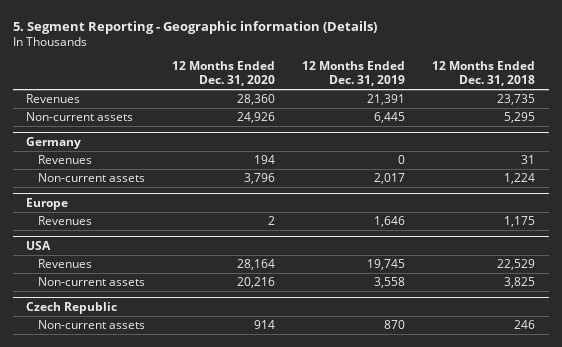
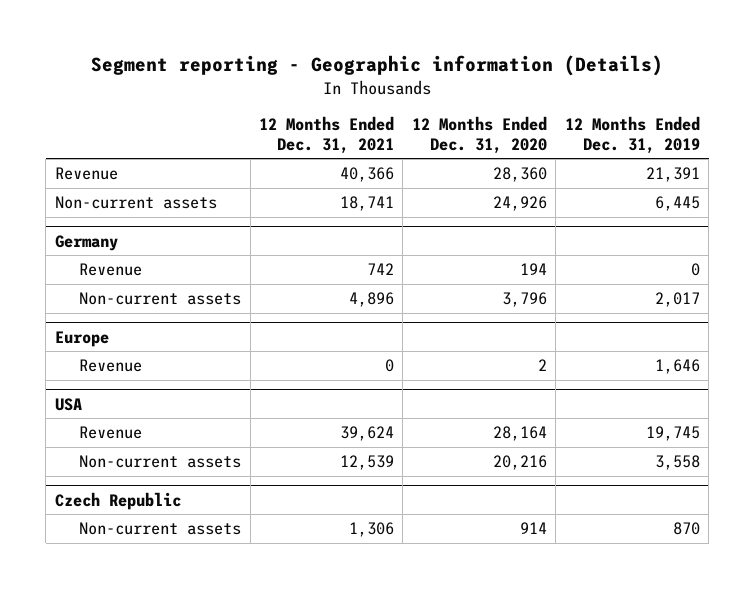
- 5. Segment Reporting - Geographic information (Details)
+ Segment reporting - Geographic information (Details)
- | 12 Months Ended Dec. 31, 2020 | 12 Months Ended Dec. 31, 2019 | 12 Months Ended Dec. 31, 2018
+ | 12 Months Ended Dec. 31, 2021 | 12 Months Ended Dec. 31, 2020 | 12 Months Ended Dec. 31, 2019
- Revenues | 28,360 | 21,391 | 23,735
+ Revenue | 40,366 | 28,360 | 21,391
@ Germany
- Revenues | 194 | 0 | 31
+ Revenue | 742 | 194 | 0
@ Europe
- Revenues | 2 | 1,646 | 1,175
+ Revenue | 0 | 2 | 1,646
@ USA
- Revenues | 28,164 | 19,745 | 22,529
+ Revenue | 39,624 | 28,164 | 19,745

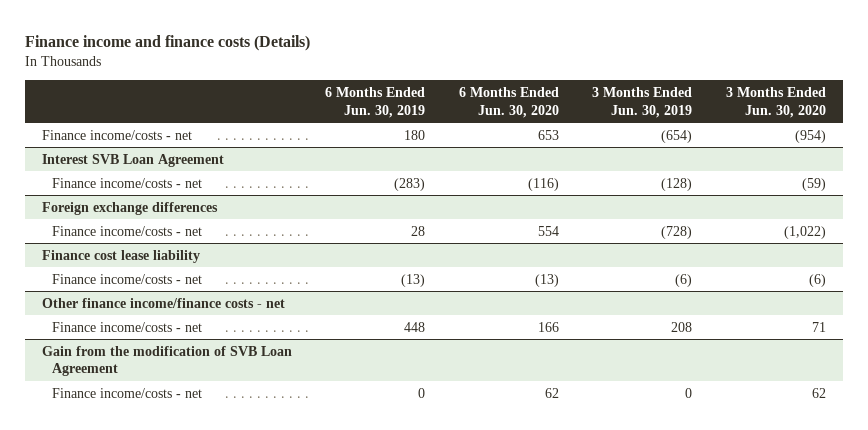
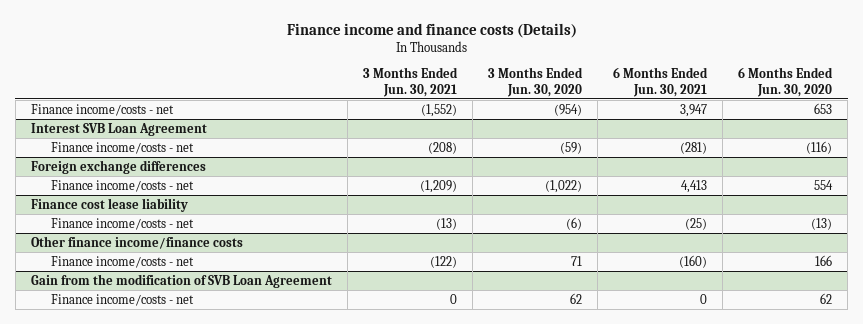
- | 6 Months Ended Jun. 30, 2019 | 6 Months Ended Jun. 30, 2020 | 3 Months Ended Jun. 30, 2019 | 3 Months Ended Jun. 30, 2020
+ | 3 Months Ended Jun. 30, 2021 | 3 Months Ended Jun. 30, 2020 | 6 Months Ended Jun. 30, 2021 | 6 Months Ended Jun. 30, 2020
- Other finance income/finance costs - net
+ Other finance income/finance costs

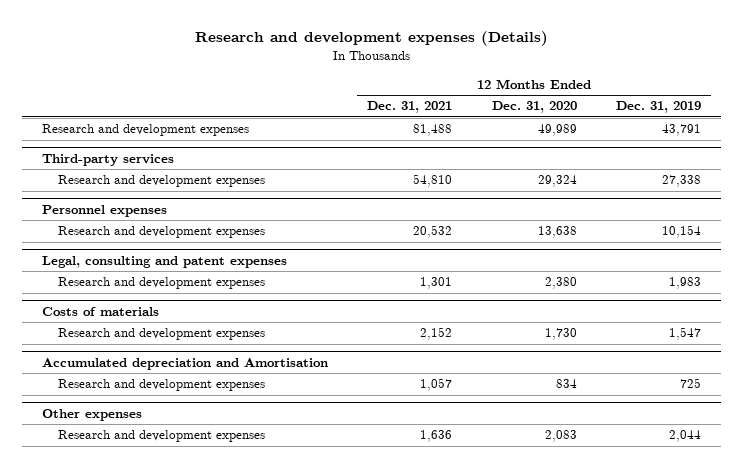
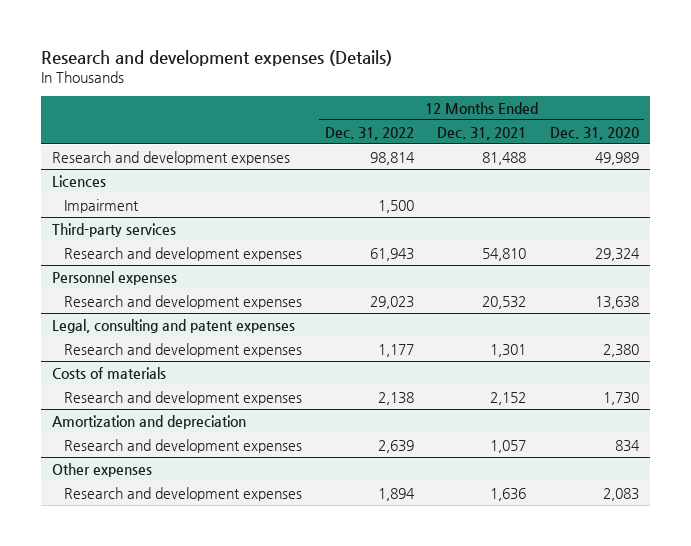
- | 12 Months Ended Dec. 31, 2021 | 12 Months Ended Dec. 31, 2020 | 12 Months Ended Dec. 31, 2019
+ | 12 Months Ended Dec. 31, 2022 | 12 Months Ended Dec. 31, 2021 | 12 Months Ended Dec. 31, 2020
+ Licences
+ Impairment | 1,500 | |
- Accumulated depreciation and Amortisation
+ Amortization and depreciation

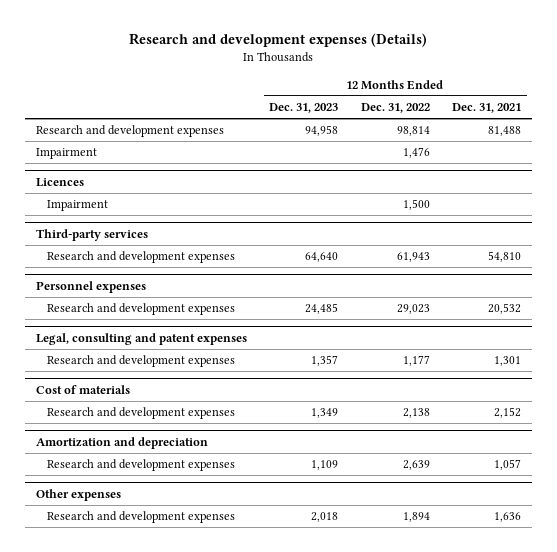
- | 12 Months Ended Dec. 31, 2022 | 12 Months Ended Dec. 31, 2021 | 12 Months Ended Dec. 31, 2020
+ | 12 Months Ended Dec. 31, 2023 | 12 Months Ended Dec. 31, 2022 | 12 Months Ended Dec. 31, 2021
+ Impairment | | 1,476 |
- Costs of materials
+ Cost of materials

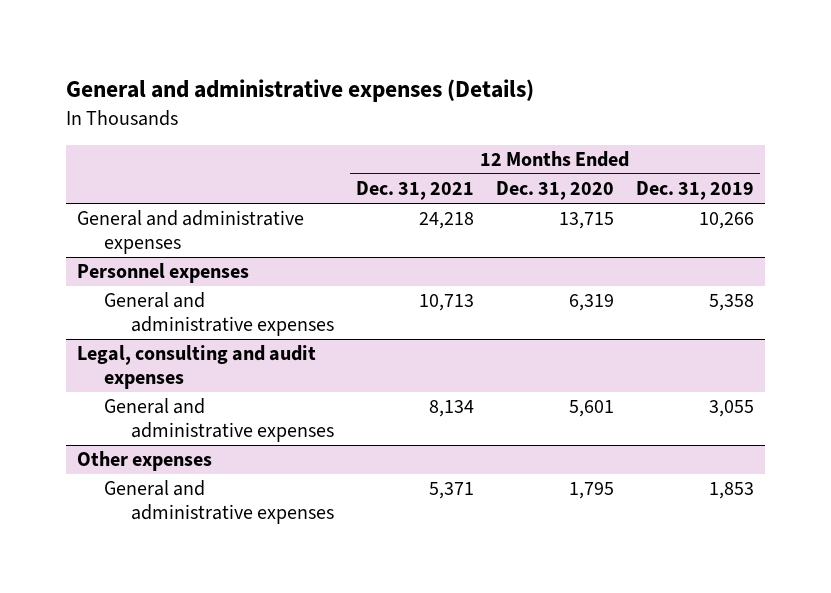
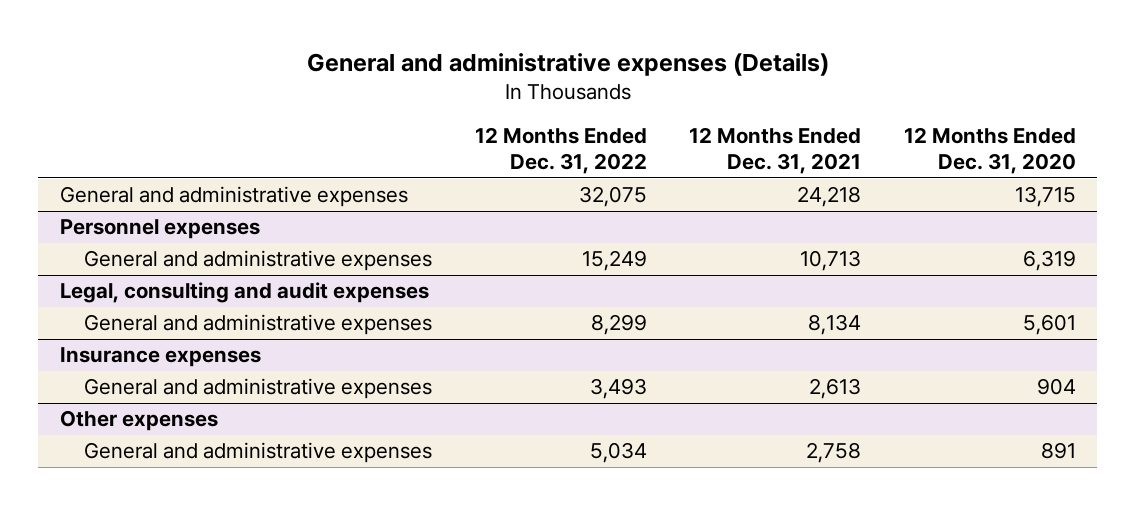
- | 12 Months Ended Dec. 31, 2021 | 12 Months Ended Dec. 31, 2020 | 12 Months Ended Dec. 31, 2019
+ | 12 Months Ended Dec. 31, 2022 | 12 Months Ended Dec. 31, 2021 | 12 Months Ended Dec. 31, 2020
+ Insurance expenses
+ General and administrative expenses | 3,493 | 2,613 | 904
@ Other expenses
- General and administrative expenses | 5,371 | 1,795 | 1,853
+ General and administrative expenses | 5,034 | 2,758 | 891

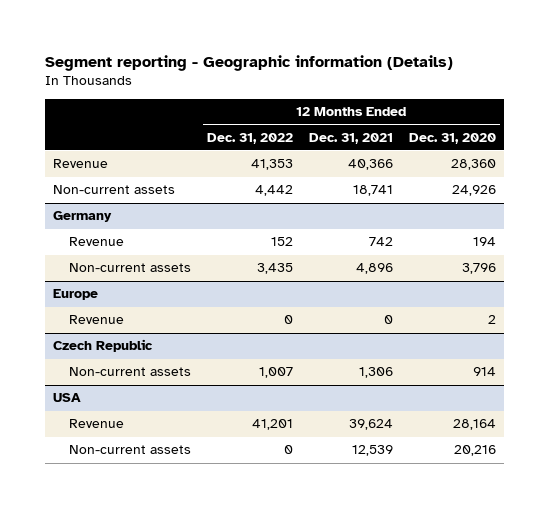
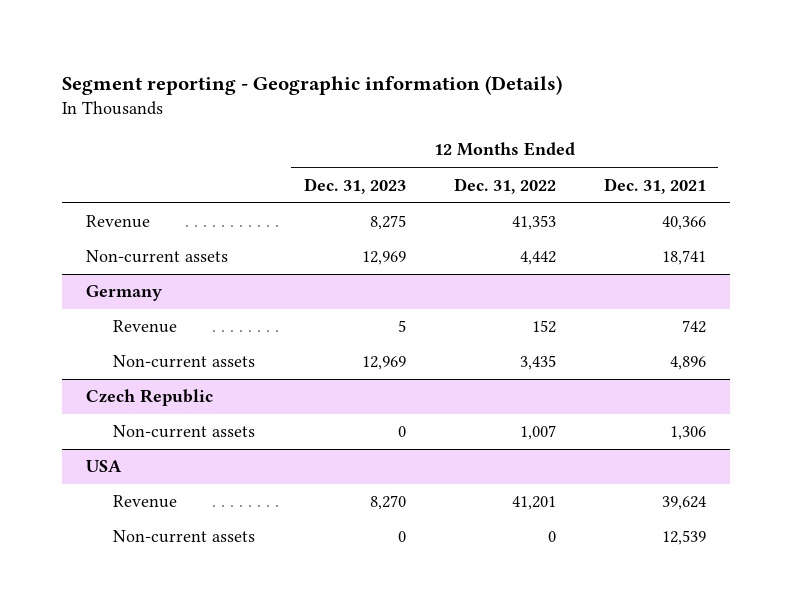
- | 12 Months Ended Dec. 31, 2022 | 12 Months Ended Dec. 31, 2021 | 12 Months Ended Dec. 31, 2020
+ | 12 Months Ended Dec. 31, 2023 | 12 Months Ended Dec. 31, 2022 | 12 Months Ended Dec. 31, 2021
- Europe
- Revenue | 0 | 0 | 2

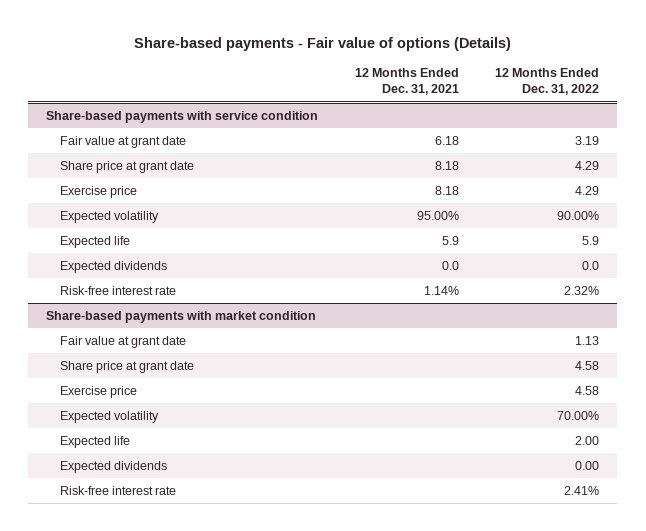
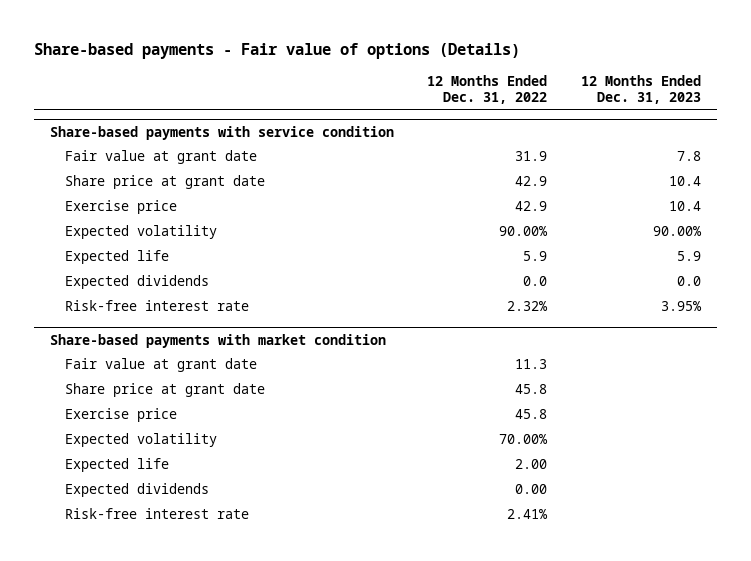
- | 12 Months Ended Dec. 31, 2021 | 12 Months Ended Dec. 31, 2022
+ | 12 Months Ended Dec. 31, 2022 | 12 Months Ended Dec. 31, 2023
@ Share-based payments with service condition
- Fair value at grant date | 6.18 | 3.19
- Share price at grant date | 8.18 | 4.29
- Exercise price | 8.18 | 4.29
+ Fair value at grant date | 31.9 | 7.8
+ Share price at grant date | 42.9 | 10.4
+ Exercise price | 42.9 | 10.4
@ Share-based payments with market condition
- Fair value at grant date | | 1.13
- Share price at grant date | | 4.58
- Exercise price | | 4.58
+ Fair value at grant date | 11.3 |
+ Share price at grant date | 45.8 |
+ Exercise price | 45.8 |

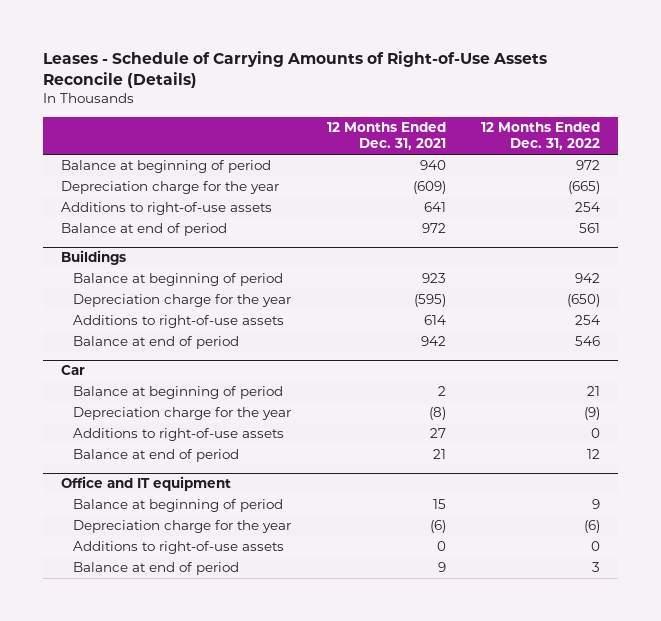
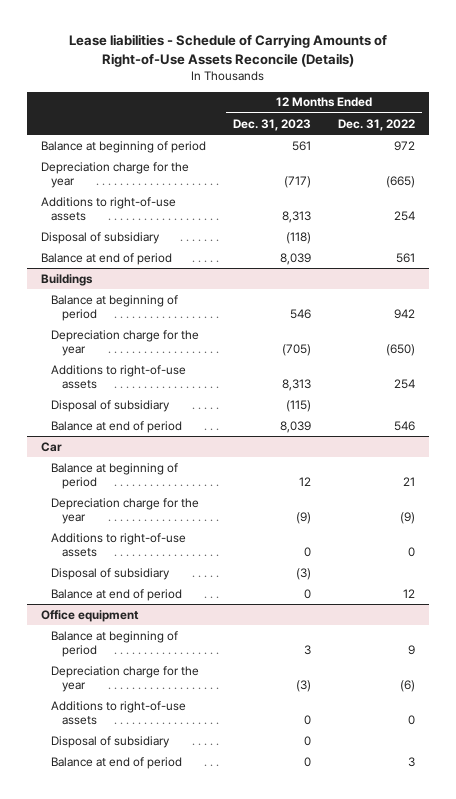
- Leases - Schedule of Carrying Amounts of Right-of-Use Assets Reconcile (Details)
+ Lease liabilities - Schedule of Carrying Amounts of Right-of-Use Assets Reconcile (Details)
- | 12 Months Ended Dec. 31, 2021 | 12 Months Ended Dec. 31, 2022
+ | 12 Months Ended Dec. 31, 2023 | 12 Months Ended Dec. 31, 2022
+ Disposal of subsidiary | (118) |
@ Buildings
+ Disposal of subsidiary | (115) |
@ Car
+ Disposal of subsidiary | (3) |
- Office and IT equipment
+ Office equipment
+ Disposal of subsidiary | 0 |

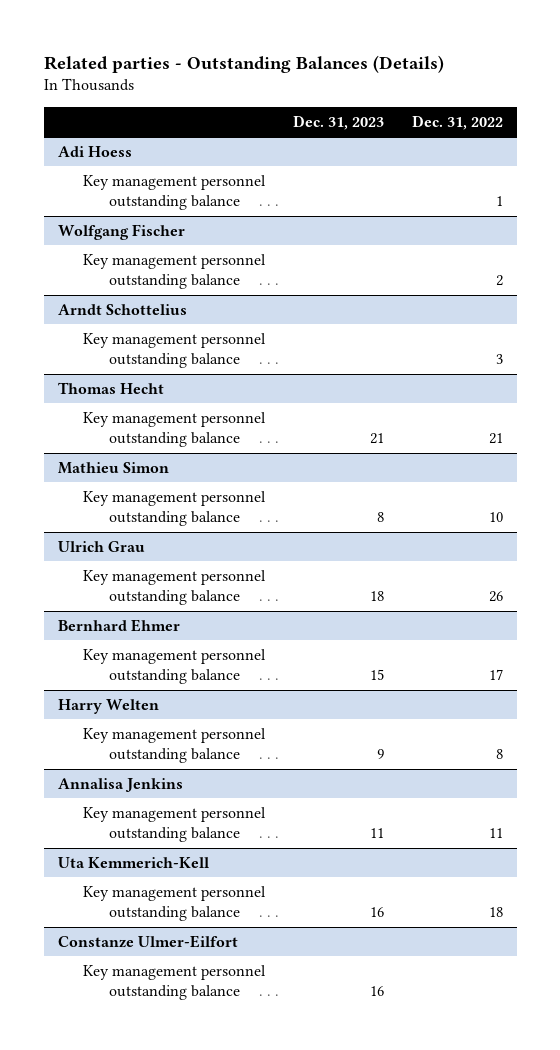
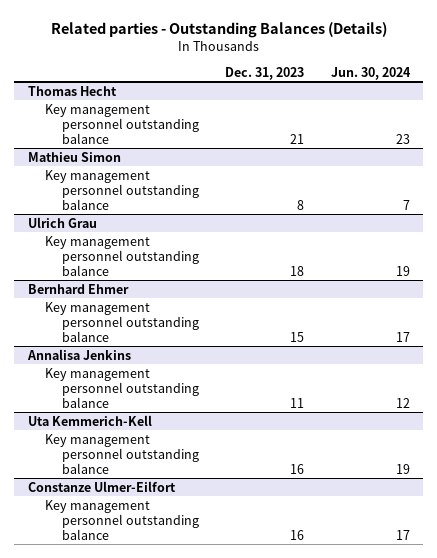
- | Dec. 31, 2023 | Dec. 31, 2022
+ | Dec. 31, 2023 | Jun. 30, 2024
- Adi Hoess
- Key management personnel outstanding balance | | 1
- Wolfgang Fischer
- Key management personnel outstanding balance | | 2
- Arndt Schottelius
- Key management personnel outstanding balance | | 3
- Harry Welten
- Key management personnel outstanding balance | 9 | 8

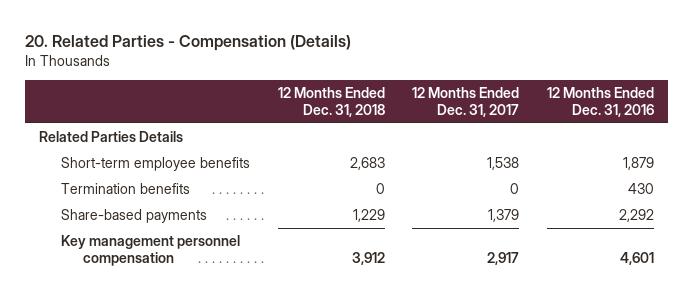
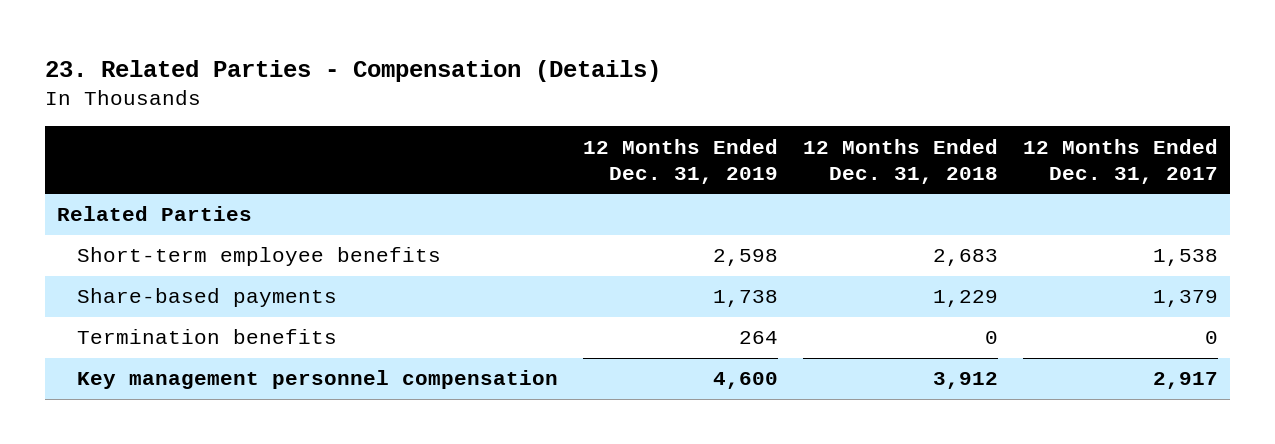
- 20. Related Parties - Compensation (Details)
+ 23. Related Parties - Compensation (Details)
- | 12 Months Ended Dec. 31, 2018 | 12 Months Ended Dec. 31, 2017 | 12 Months Ended Dec. 31, 2016
+ | 12 Months Ended Dec. 31, 2019 | 12 Months Ended Dec. 31, 2018 | 12 Months Ended Dec. 31, 2017
- Related Parties Details
+ Related Parties
moved down: Termination benefits | 264 | 0 | 0

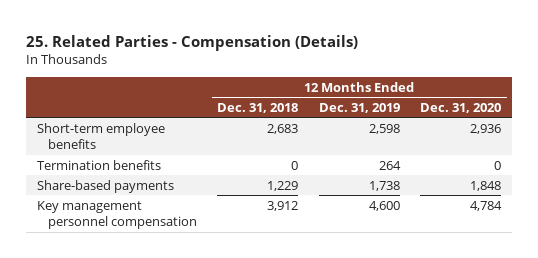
- 23. Related Parties - Compensation (Details)
+ 25. Related Parties - Compensation (Details)
- | 12 Months Ended Dec. 31, 2019 | 12 Months Ended Dec. 31, 2018 | 12 Months Ended Dec. 31, 2017
+ | 12 Months Ended Dec. 31, 2018 | 12 Months Ended Dec. 31, 2019 | 12 Months Ended Dec. 31, 2020
- Related Parties
moved down: Share-based payments | 1,229 | 1,738 | 1,848

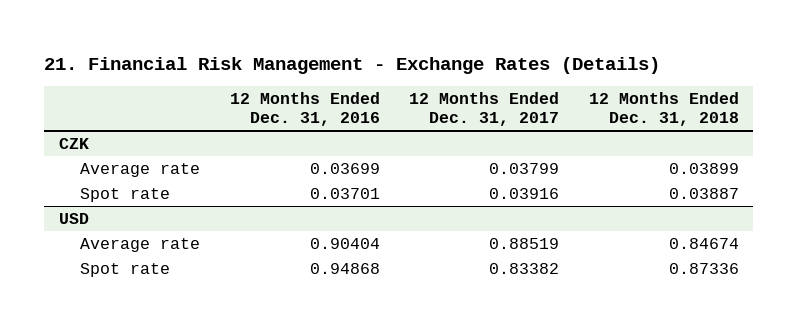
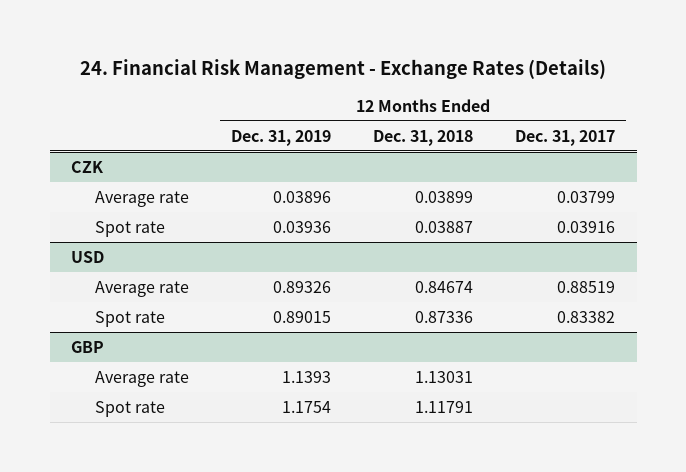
- 21. Financial Risk Management - Exchange Rates (Details)
+ 24. Financial Risk Management - Exchange Rates (Details)
- | 12 Months Ended Dec. 31, 2016 | 12 Months Ended Dec. 31, 2017 | 12 Months Ended Dec. 31, 2018
+ | 12 Months Ended Dec. 31, 2019 | 12 Months Ended Dec. 31, 2018 | 12 Months Ended Dec. 31, 2017
+ GBP
+ Average rate | 1.1393 | 1.13031 |
+ Spot rate | 1.1754 | 1.11791 |

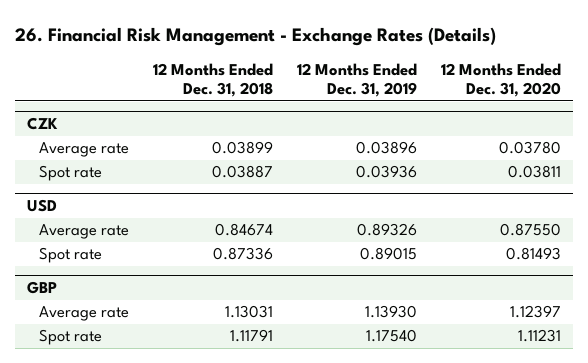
- 24. Financial Risk Management - Exchange Rates (Details)
+ 26. Financial Risk Management - Exchange Rates (Details)
- | 12 Months Ended Dec. 31, 2019 | 12 Months Ended Dec. 31, 2018 | 12 Months Ended Dec. 31, 2017
+ | 12 Months Ended Dec. 31, 2018 | 12 Months Ended Dec. 31, 2019 | 12 Months Ended Dec. 31, 2020
@ GBP
- Average rate | 1.1393 | 1.13031 |
- Spot rate | 1.1754 | 1.11791 |
+ Average rate | 1.13031 | 1.13930 | 1.12397
+ Spot rate | 1.11791 | 1.17540 | 1.11231

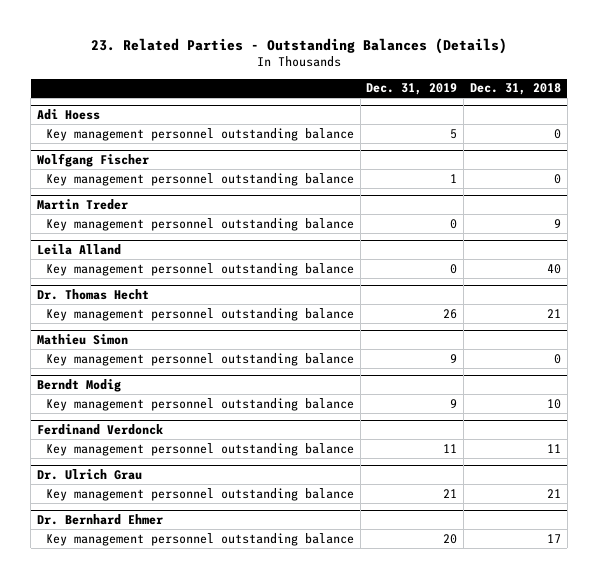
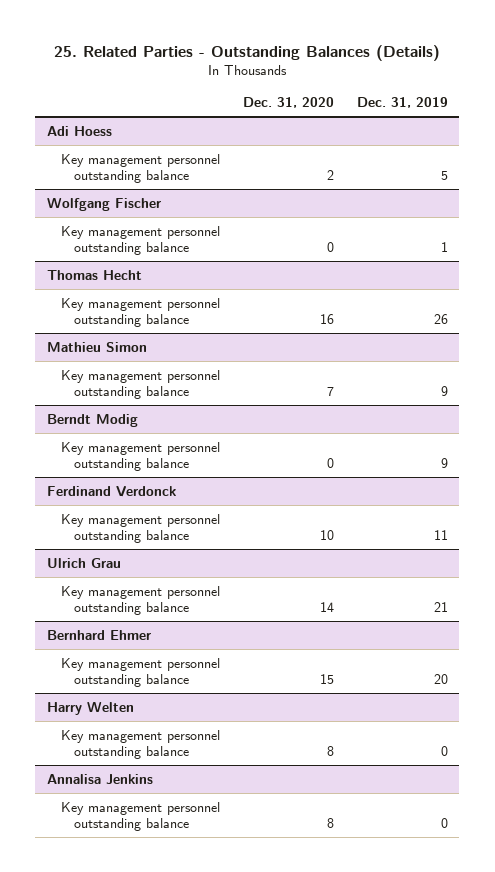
- 23. Related Parties - Outstanding Balances (Details)
+ 25. Related Parties - Outstanding Balances (Details)
- | Dec. 31, 2019 | Dec. 31, 2018
+ | Dec. 31, 2020 | Dec. 31, 2019
- Martin Treder
- Key management personnel outstanding balance | 0 | 9
- Leila Alland
- Key management personnel outstanding balance | 0 | 40
- Dr. Thomas Hecht
+ Thomas Hecht
- Dr. Ulrich Grau
+ Ulrich Grau
- Dr. Bernhard Ehmer
+ Bernhard Ehmer
+ Harry Welten
+ Key management personnel outstanding balance | 8 | 0
+ Annalisa Jenkins
+ Key management personnel outstanding balance | 8 | 0

